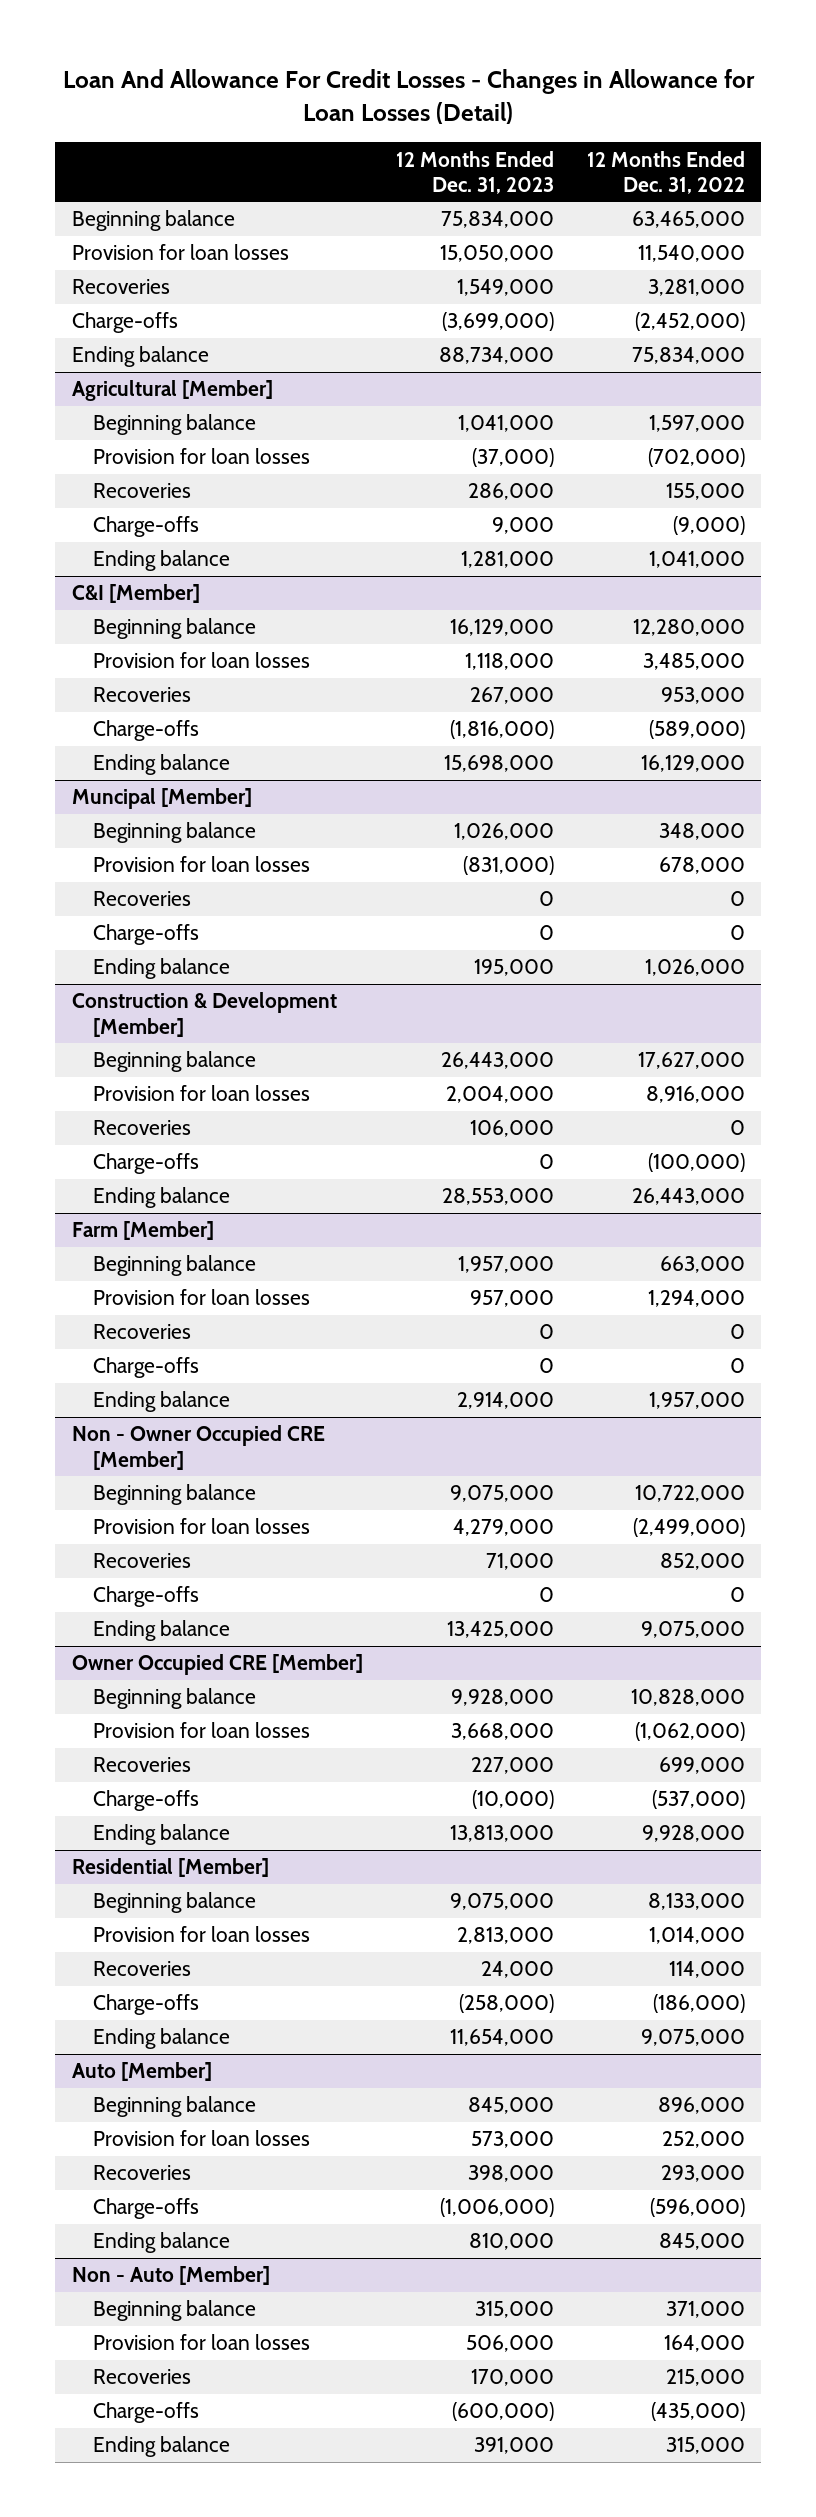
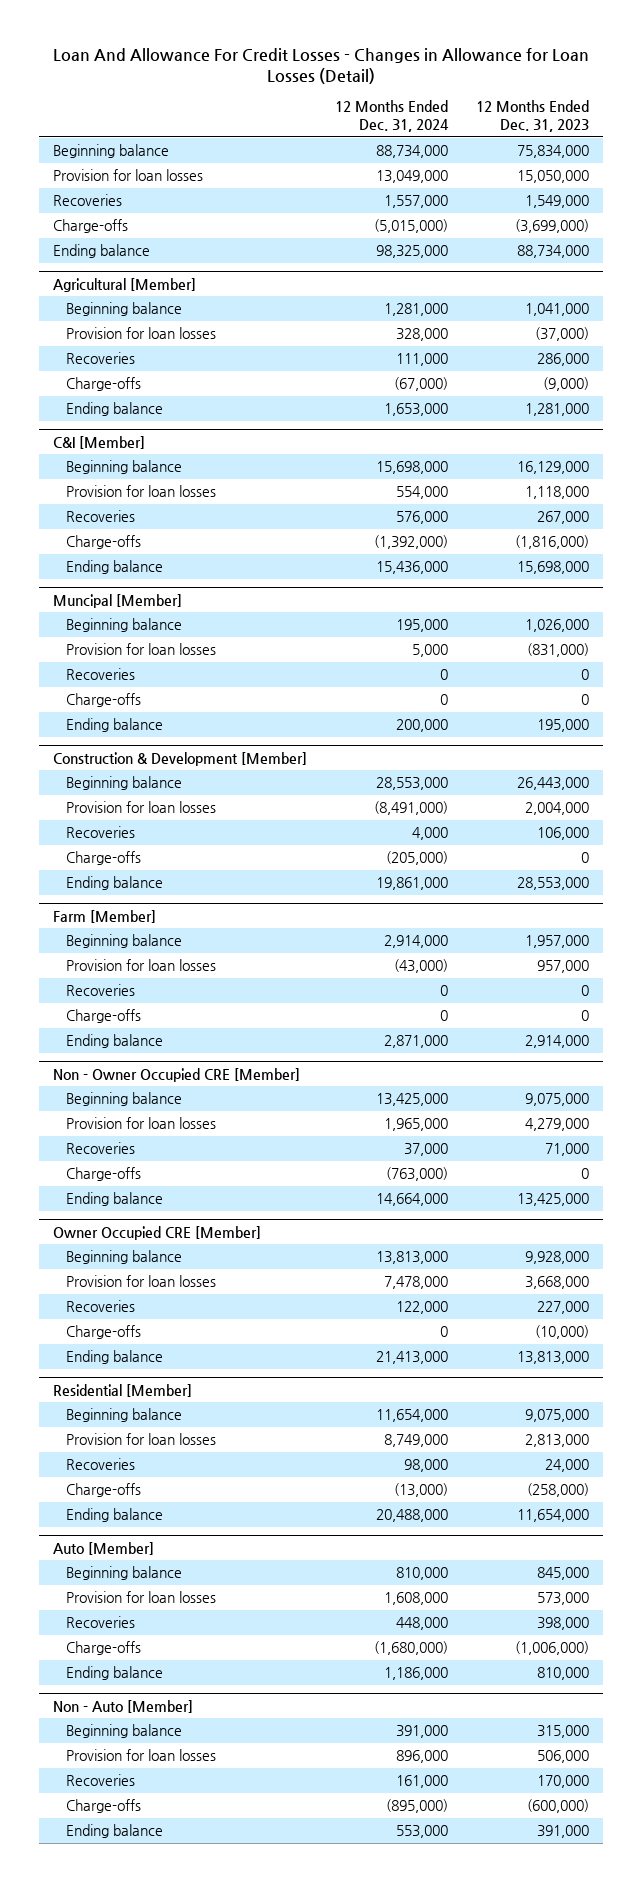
- | 12 Months Ended Dec. 31, 2023 | 12 Months Ended Dec. 31, 2022
+ | 12 Months Ended Dec. 31, 2024 | 12 Months Ended Dec. 31, 2023
@ Agricultural [Member]
- Charge-offs | 9,000 | (9,000)
+ Charge-offs | (67,000) | (9,000)

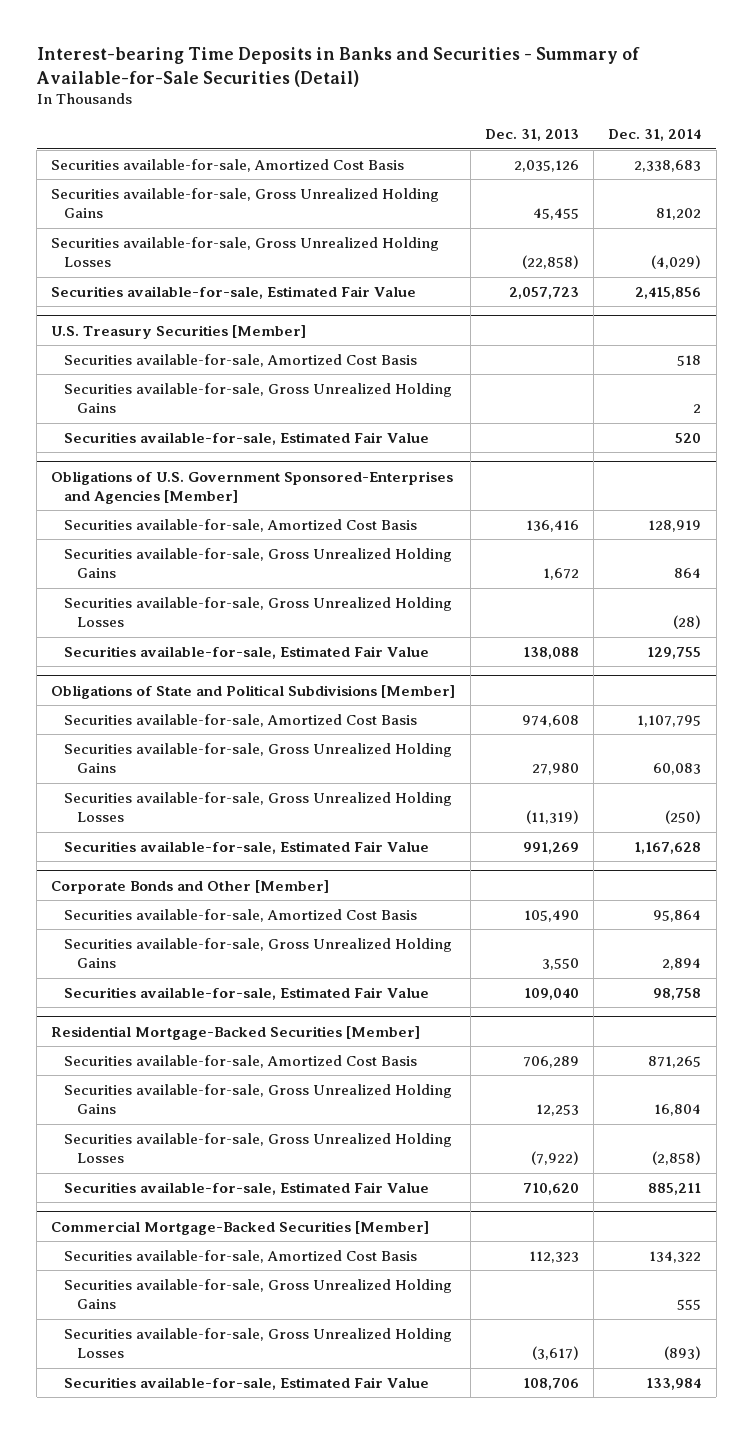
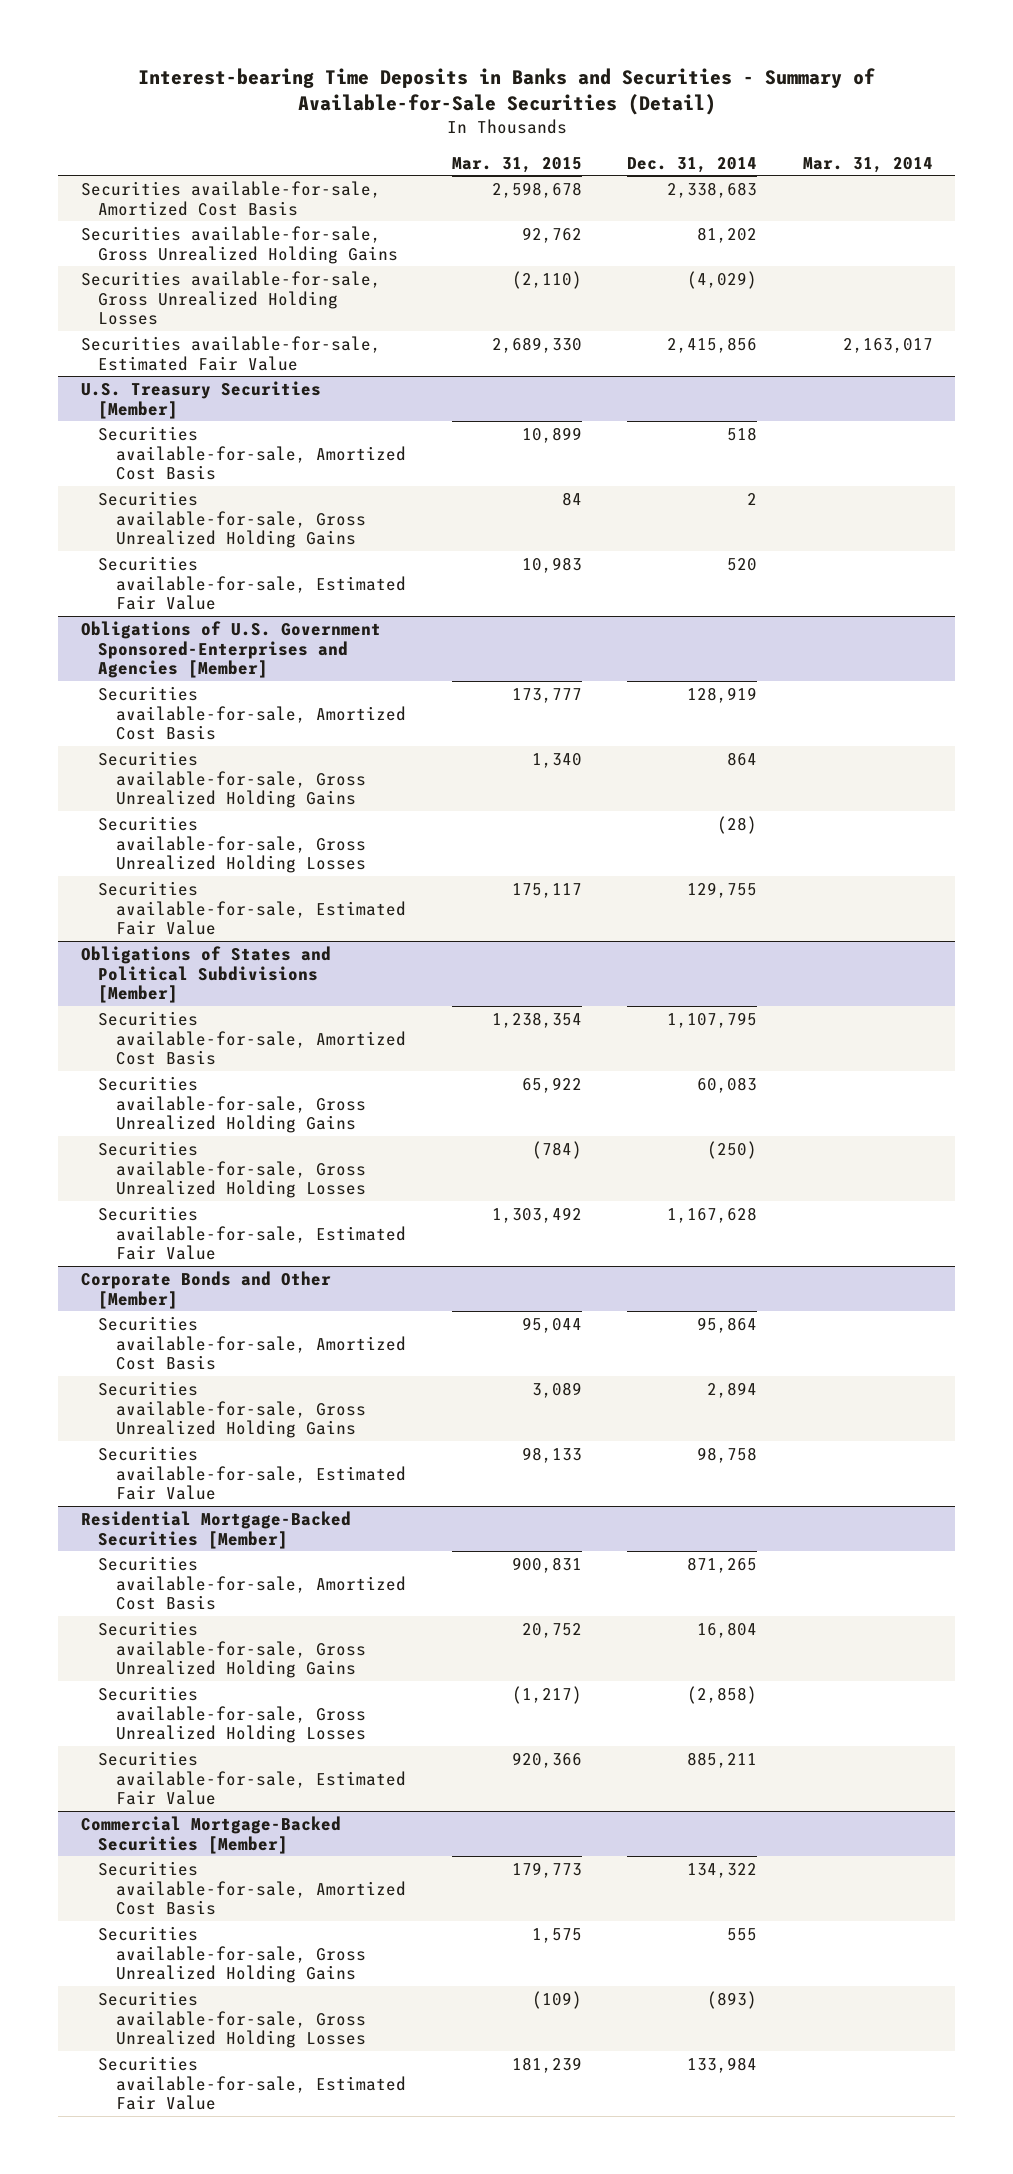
- | Dec. 31, 2013 | Dec. 31, 2014
+ | Mar. 31, 2015 | Dec. 31, 2014 | Mar. 31, 2014
- Obligations of State and Political Subdivisions [Member]
+ Obligations of States and Political Subdivisions [Member]

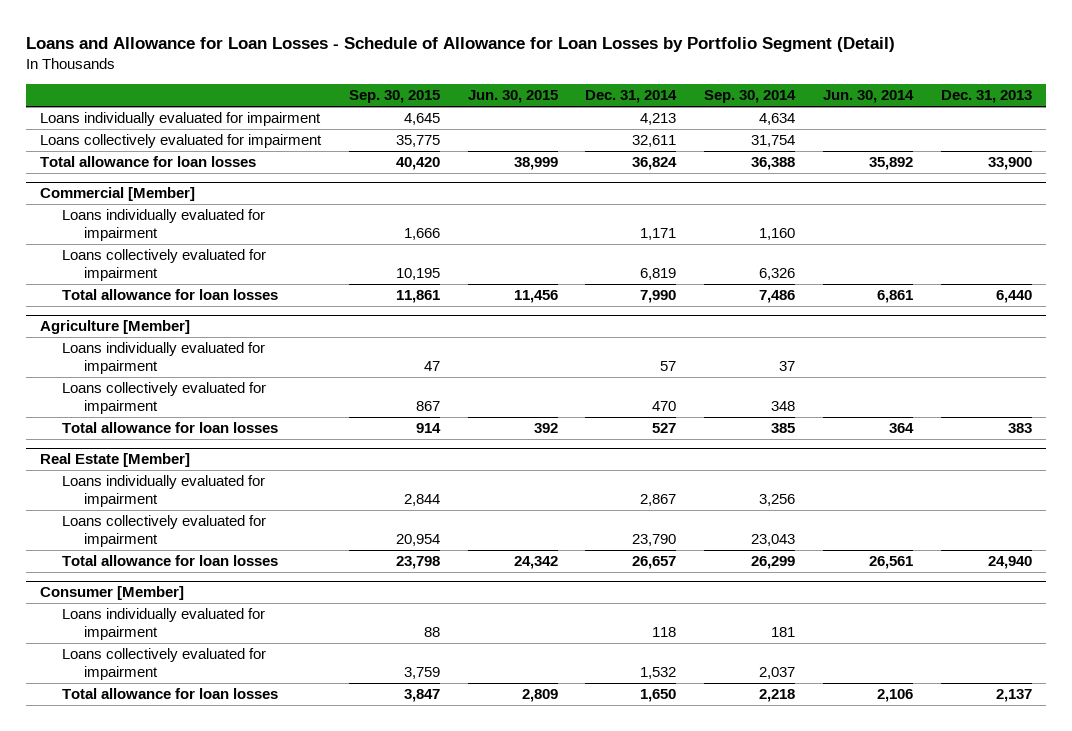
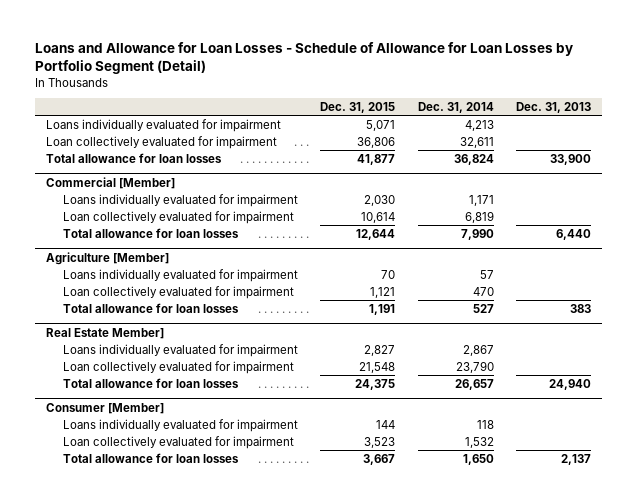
- | Sep. 30, 2015 | Jun. 30, 2015 | Dec. 31, 2014 | Sep. 30, 2014 | Jun. 30, 2014 | Dec. 31, 2013
+ | Dec. 31, 2015 | Dec. 31, 2014 | Dec. 31, 2013
- Loans collectively evaluated for impairment | 35,775 | | 32,611 | 31,754 | |
+ Loan collectively evaluated for impairment | 36,806 | 32,611 |
@ Commercial [Member]
- Loans collectively evaluated for impairment | 10,195 | | 6,819 | 6,326 | |
+ Loan collectively evaluated for impairment | 10,614 | 6,819 |
@ Agriculture [Member]
- Loans collectively evaluated for impairment | 867 | | 470 | 348 | |
+ Loan collectively evaluated for impairment | 1,121 | 470 |
- Real Estate [Member]
+ Real Estate Member]
- Loans collectively evaluated for impairment | 20,954 | | 23,790 | 23,043 | |
+ Loan collectively evaluated for impairment | 21,548 | 23,790 |
@ Consumer [Member]
- Loans collectively evaluated for impairment | 3,759 | | 1,532 | 2,037 | |
+ Loan collectively evaluated for impairment | 3,523 | 1,532 |

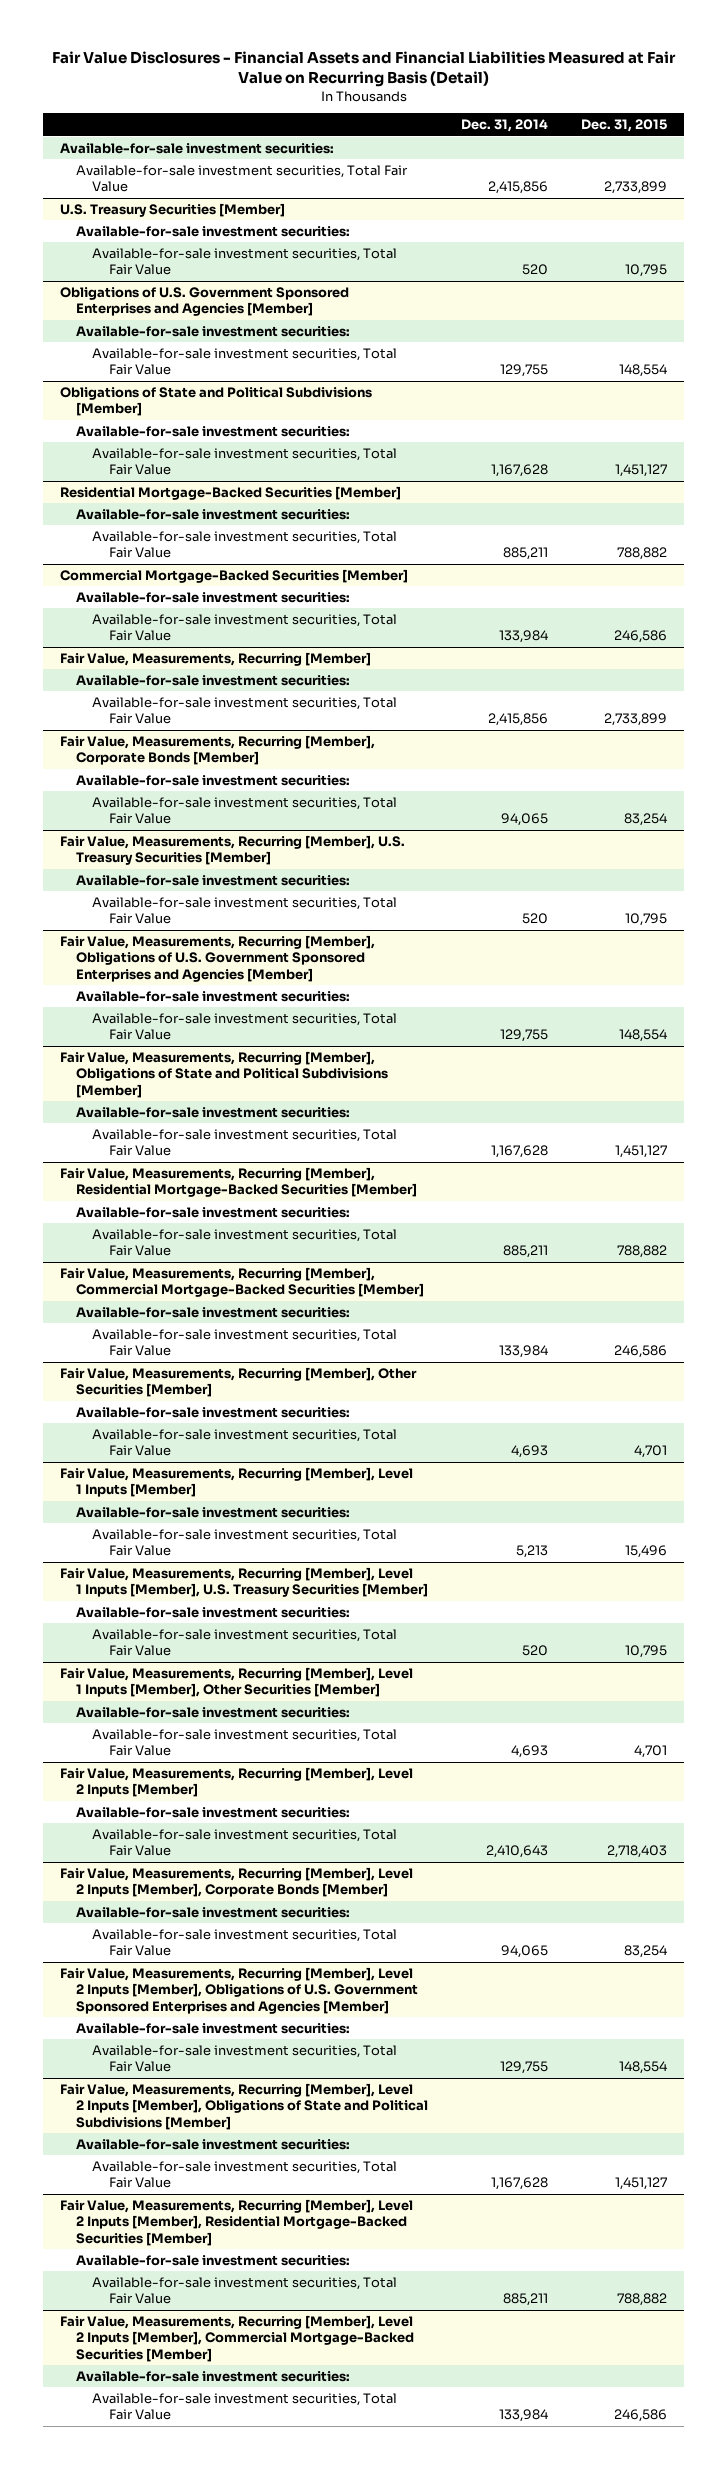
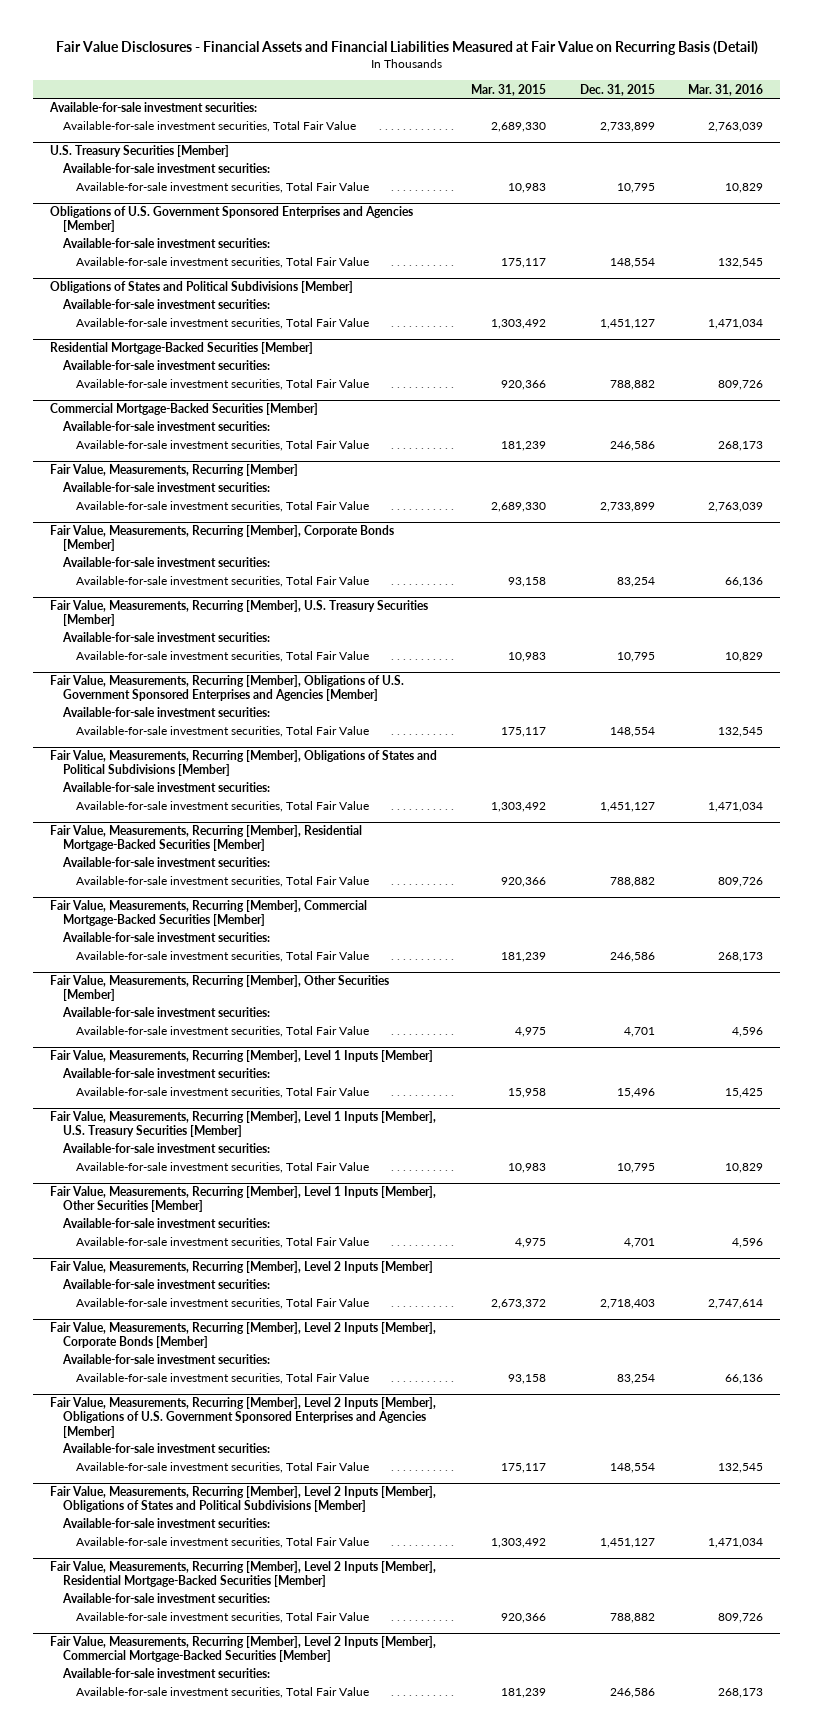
- | Dec. 31, 2014 | Dec. 31, 2015
+ | Mar. 31, 2015 | Dec. 31, 2015 | Mar. 31, 2016
- Obligations of State and Political Subdivisions [Member]
+ Obligations of States and Political Subdivisions [Member]
- Fair Value, Measurements, Recurring [Member], Obligations of State and Political Subdivisions [Member]
+ Fair Value, Measurements, Recurring [Member], Obligations of States and Political Subdivisions [Member]
- Fair Value, Measurements, Recurring [Member], Level 2 Inputs [Member], Obligations of State and Political Subdivisions [Member]
+ Fair Value, Measurements, Recurring [Member], Level 2 Inputs [Member], Obligations of States and Political Subdivisions [Member]

